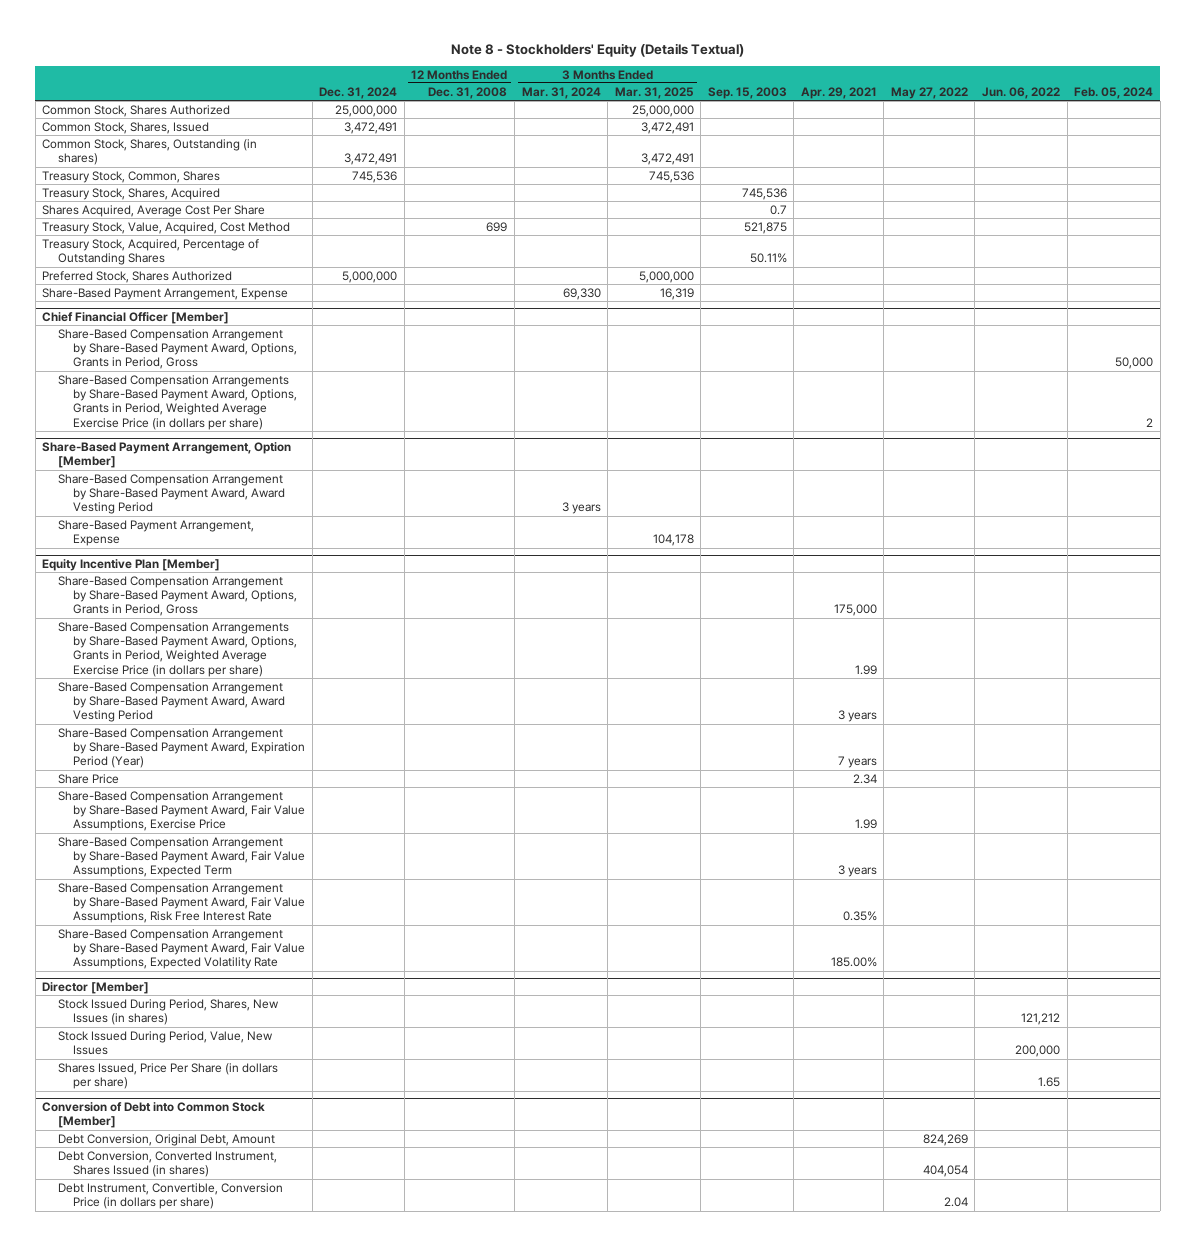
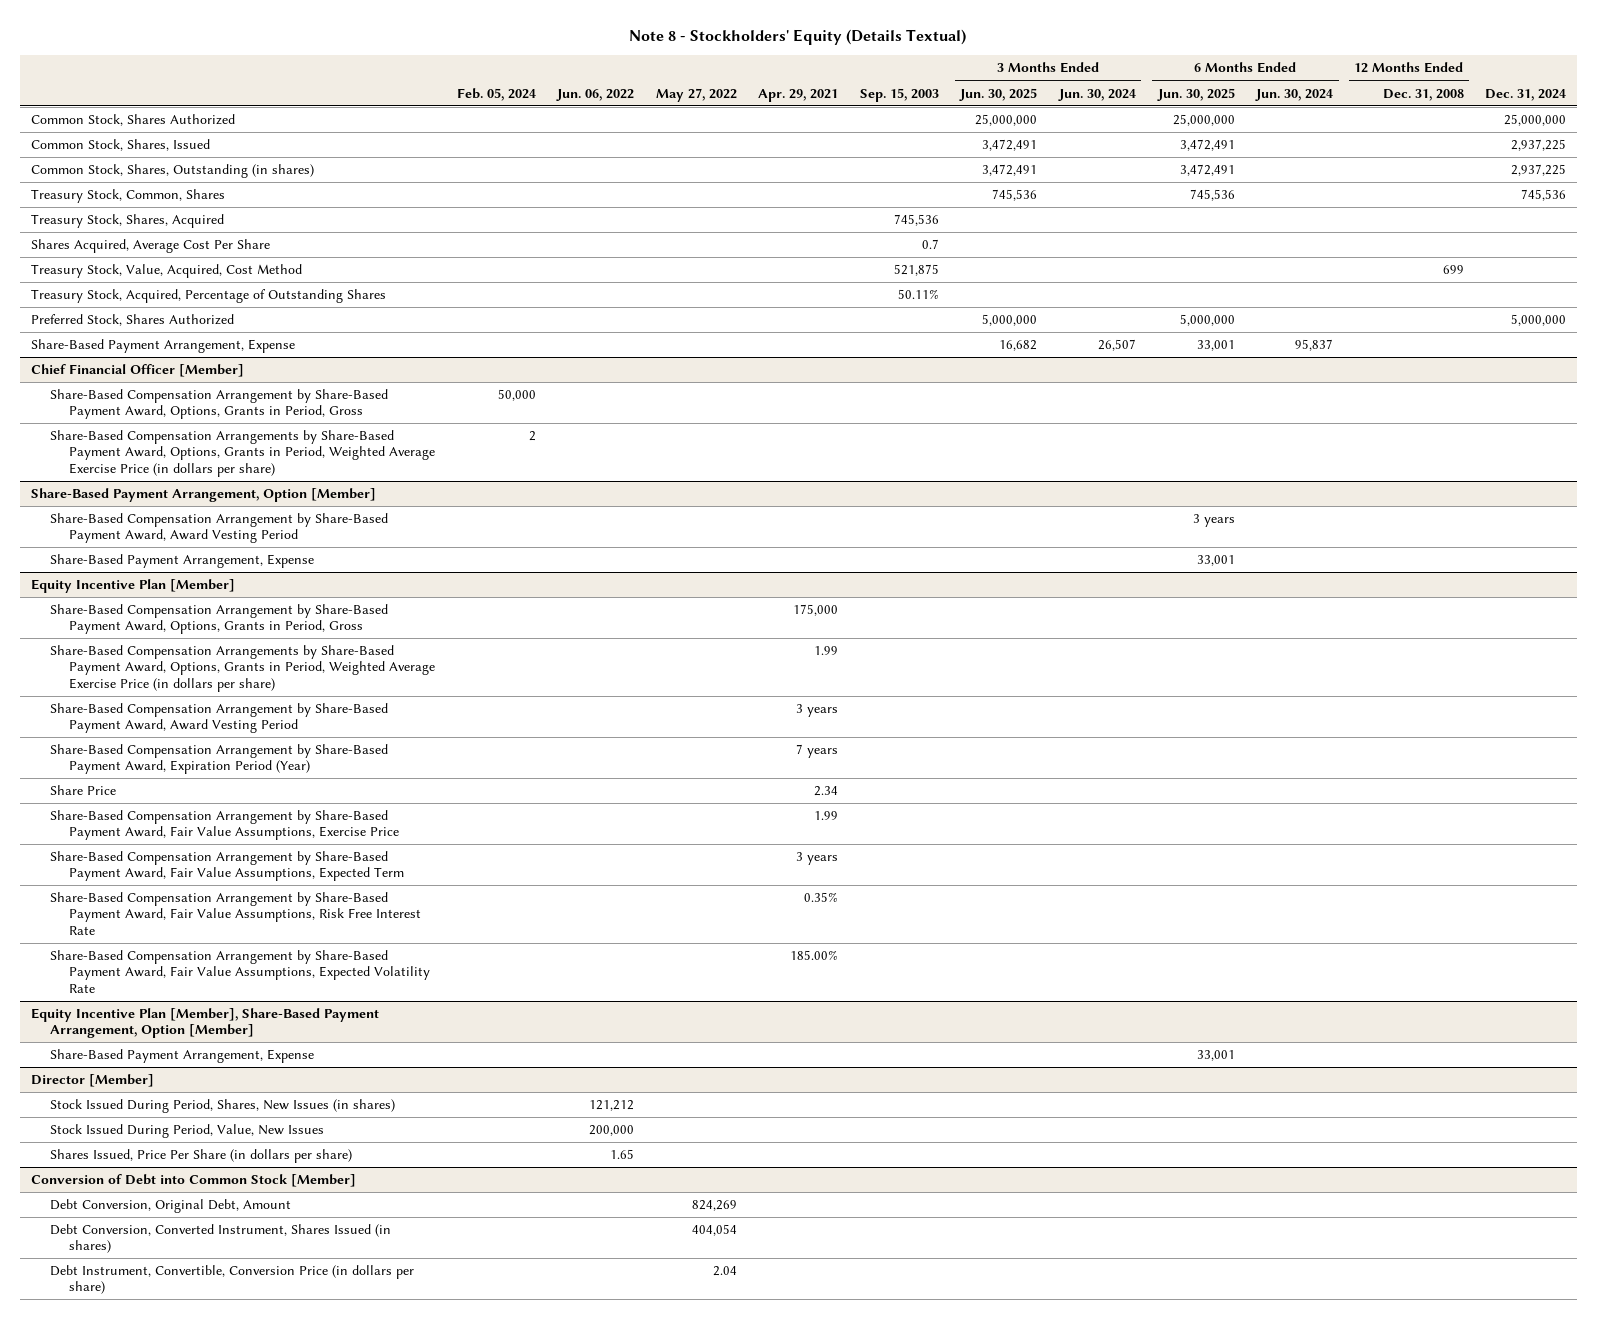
- | Dec. 31, 2024 | 12 Months Ended Dec. 31, 2008 | 3 Months Ended Mar. 31, 2024 | 3 Months Ended Mar. 31, 2025 | Sep. 15, 2003 | Apr. 29, 2021 | May 27, 2022 | Jun. 06, 2022 | Feb. 05, 2024
+ | Feb. 05, 2024 | Jun. 06, 2022 | May 27, 2022 | Apr. 29, 2021 | Sep. 15, 2003 | 3 Months Ended Jun. 30, 2025 | 3 Months Ended Jun. 30, 2024 | 6 Months Ended Jun. 30, 2025 | 6 Months Ended Jun. 30, 2024 | 12 Months Ended Dec. 31, 2008 | Dec. 31, 2024
- Common Stock, Shares, Issued | 3,472,491 | | | 3,472,491 | | | | |
- Common Stock, Shares, Outstanding (in shares) | 3,472,491 | | | 3,472,491 | | | | |
+ Common Stock, Shares, Issued | | | | | | 3,472,491 | | 3,472,491 | | | 2,937,225
+ Common Stock, Shares, Outstanding (in shares) | | | | | | 3,472,491 | | 3,472,491 | | | 2,937,225
+ Equity Incentive Plan [Member], Share-Based Payment Arrangement, Option [Member]
+ Share-Based Payment Arrangement, Expense | | | | | | | | 33,001 | | |

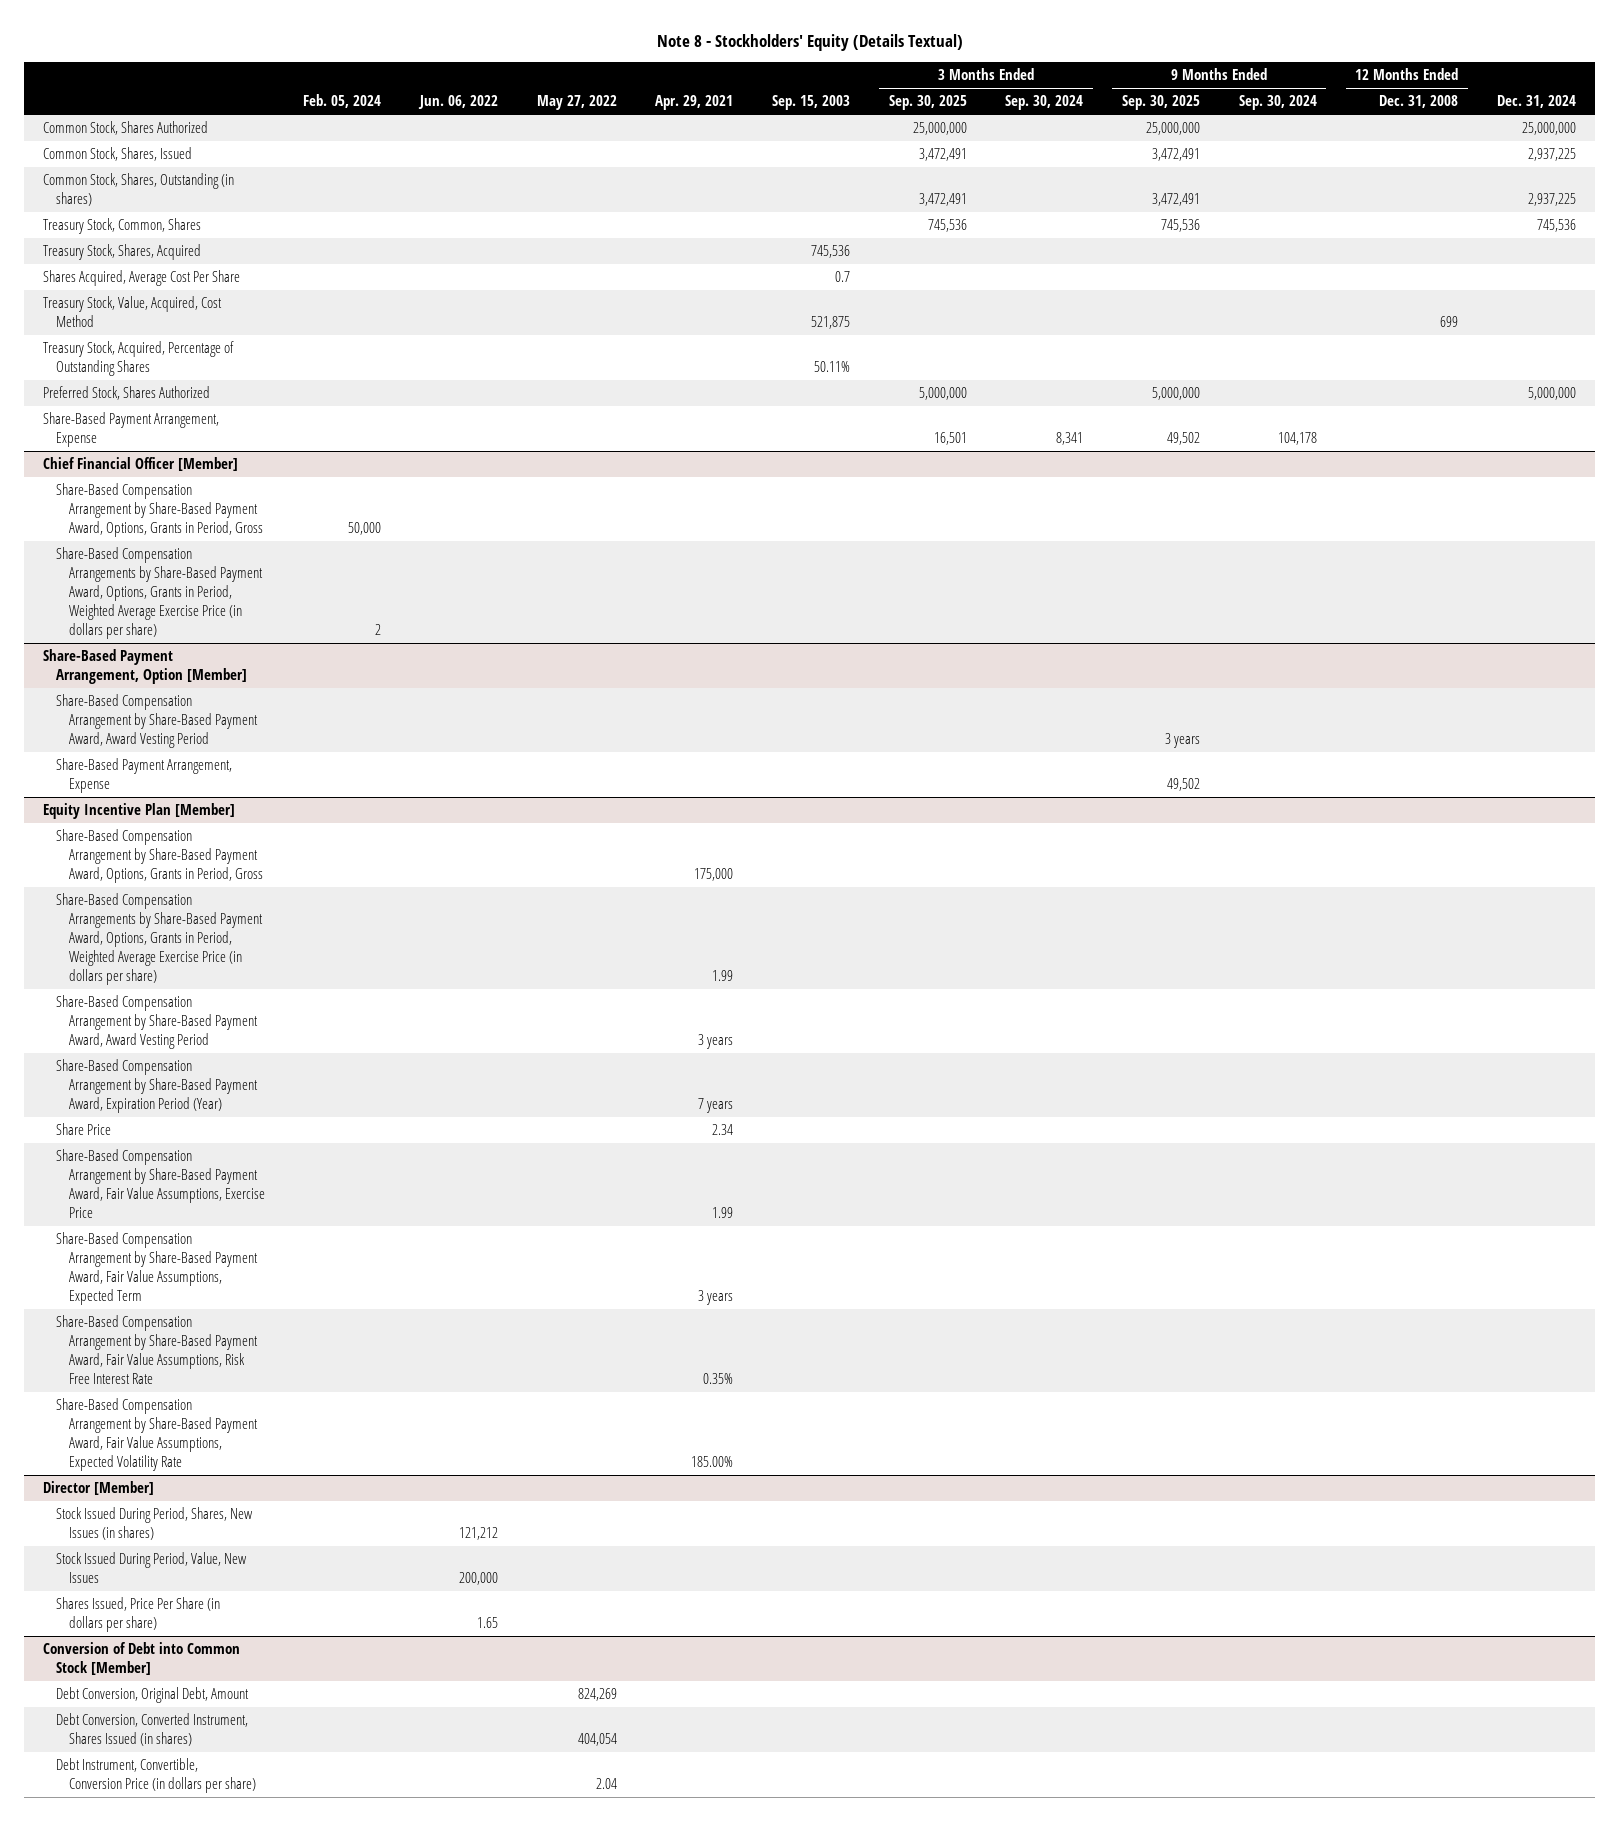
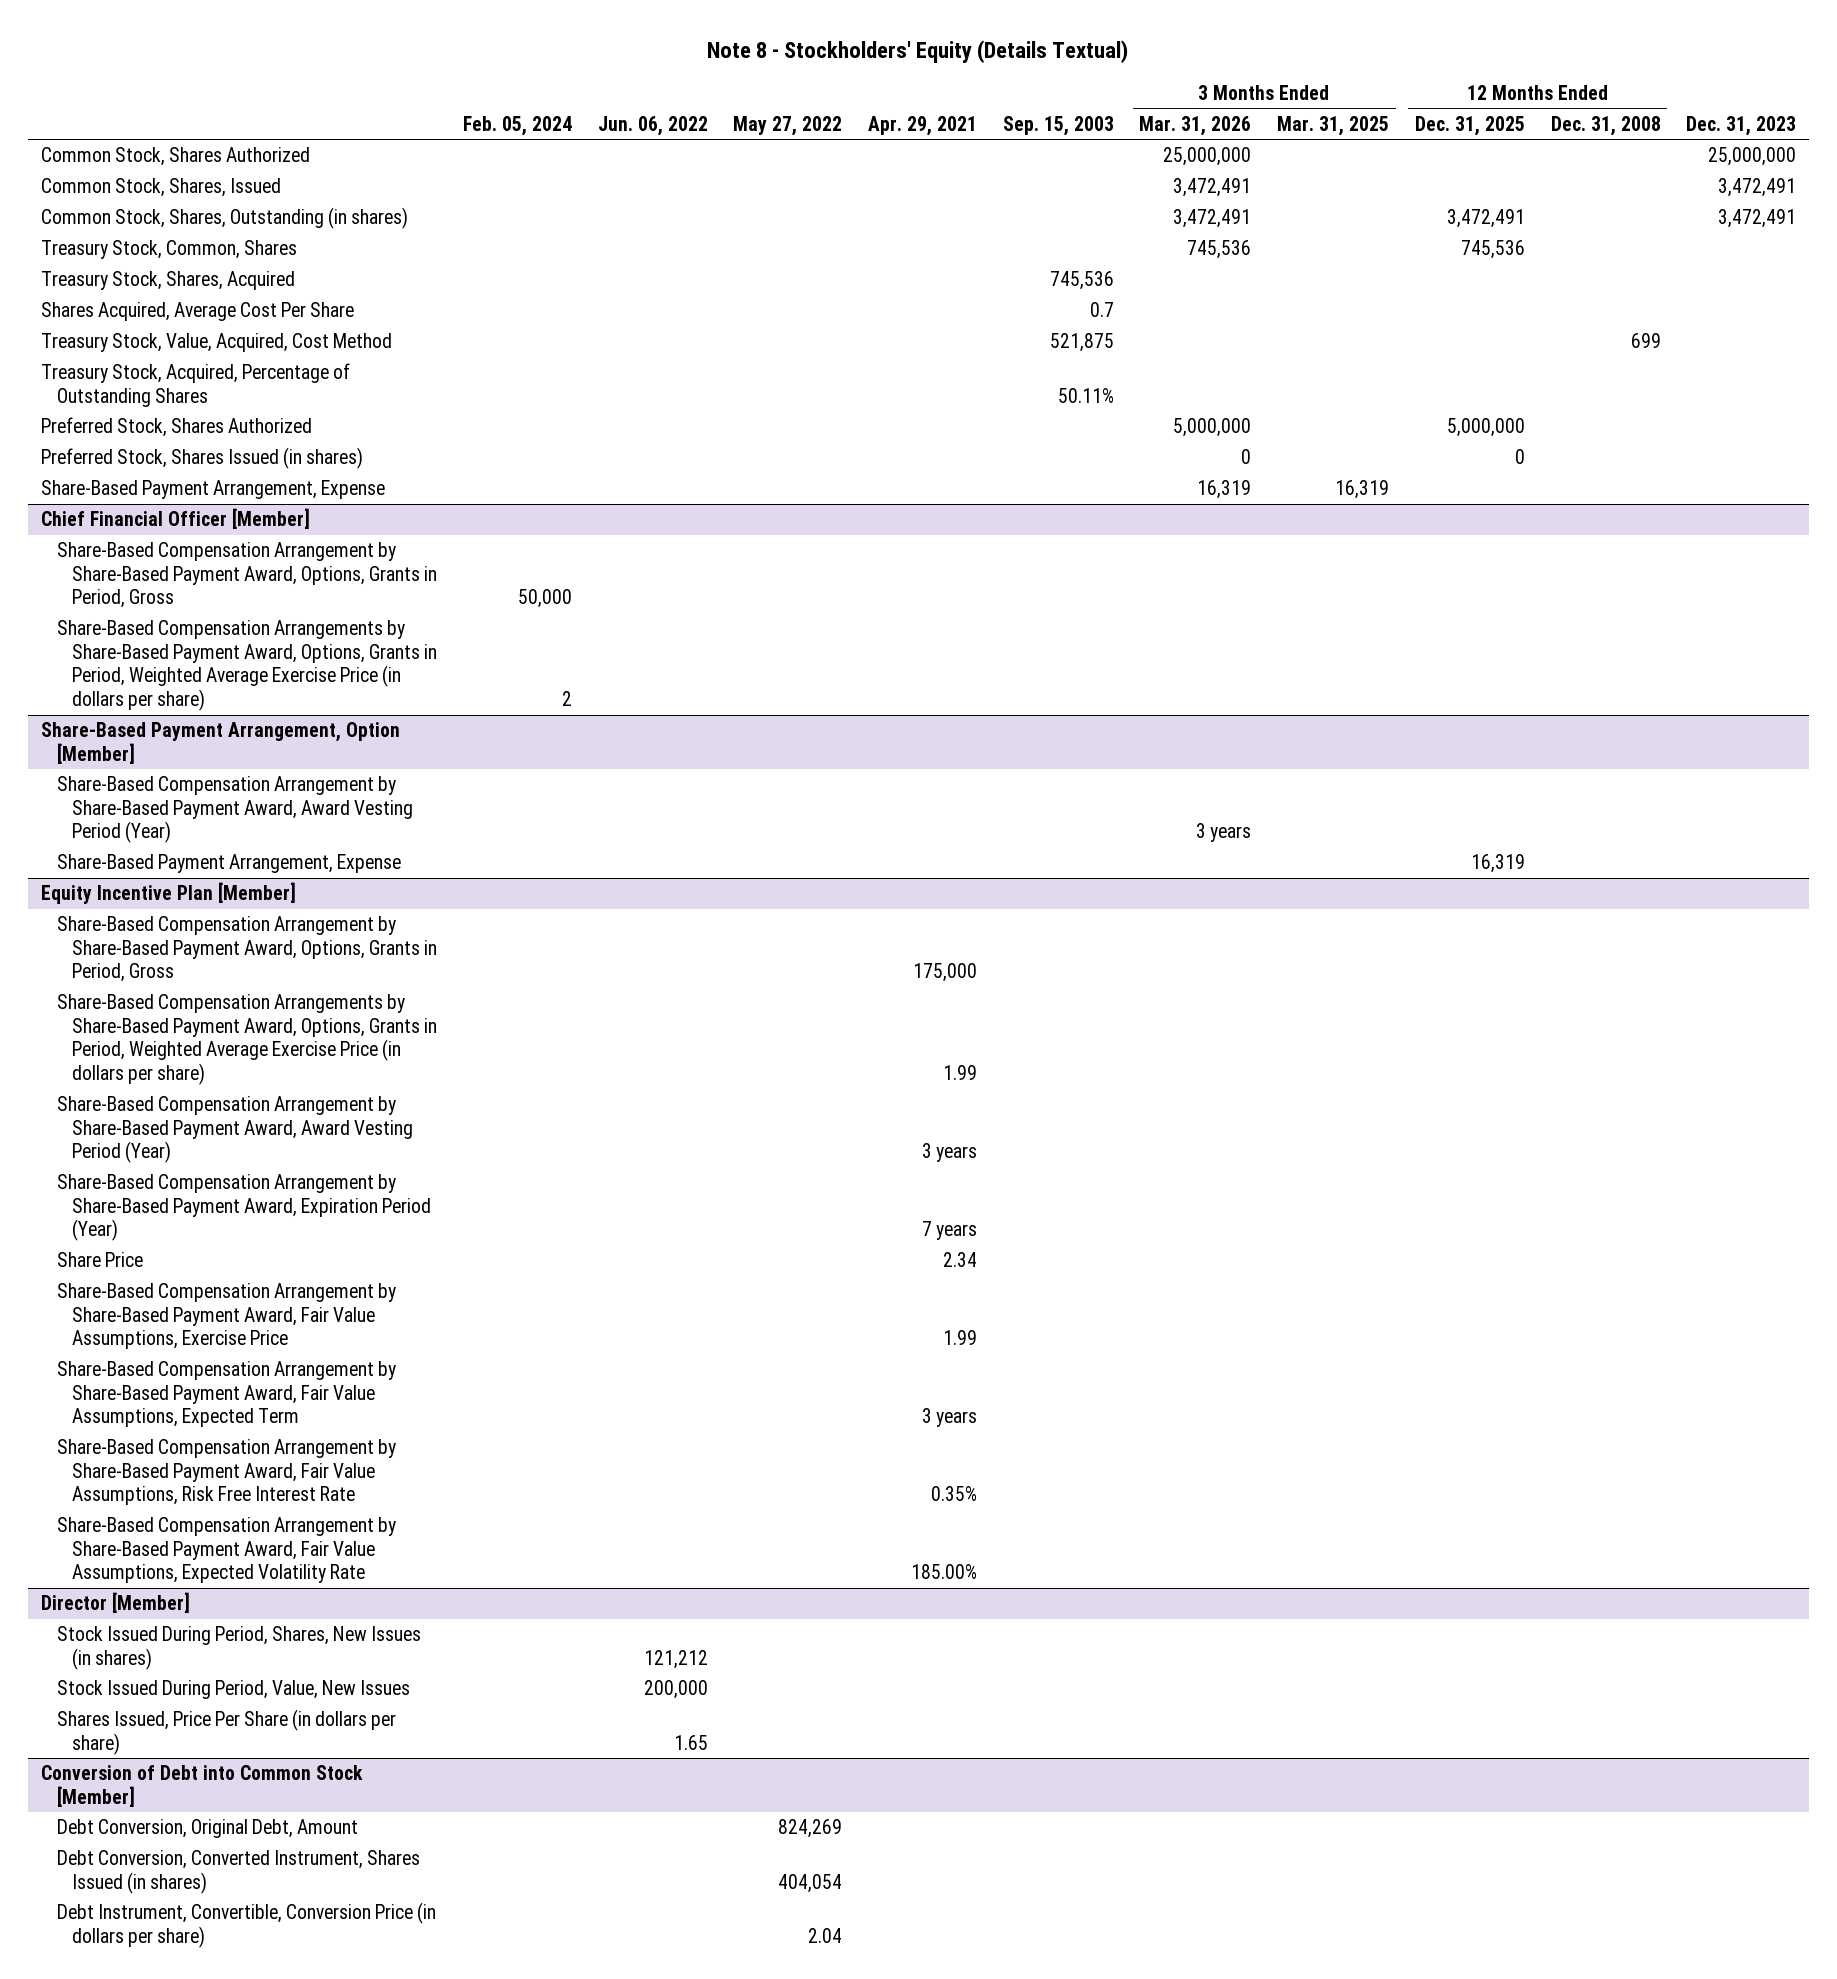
- | Feb. 05, 2024 | Jun. 06, 2022 | May 27, 2022 | Apr. 29, 2021 | Sep. 15, 2003 | 3 Months Ended Sep. 30, 2025 | 3 Months Ended Sep. 30, 2024 | 9 Months Ended Sep. 30, 2025 | 9 Months Ended Sep. 30, 2024 | 12 Months Ended Dec. 31, 2008 | Dec. 31, 2024
+ | Feb. 05, 2024 | Jun. 06, 2022 | May 27, 2022 | Apr. 29, 2021 | Sep. 15, 2003 | 3 Months Ended Mar. 31, 2026 | 3 Months Ended Mar. 31, 2025 | 12 Months Ended Dec. 31, 2025 | 12 Months Ended Dec. 31, 2008 | Dec. 31, 2023
+ Preferred Stock, Shares Issued (in shares) | | | | | | 0 | | 0 | |
@ Share-Based Payment Arrangement, Option [Member]
- Share-Based Compensation Arrangement by Share-Based Payment Award, Award Vesting Period | | | | | | | | 3 years | | |
+ Share-Based Compensation Arrangement by Share-Based Payment Award, Award Vesting Period (Year) | | | | | | 3 years | | | |
@ Equity Incentive Plan [Member]
- Share-Based Compensation Arrangement by Share-Based Payment Award, Award Vesting Period | | | | 3 years | | | | | | |
+ Share-Based Compensation Arrangement by Share-Based Payment Award, Award Vesting Period (Year) | | | | 3 years | | | | | |

